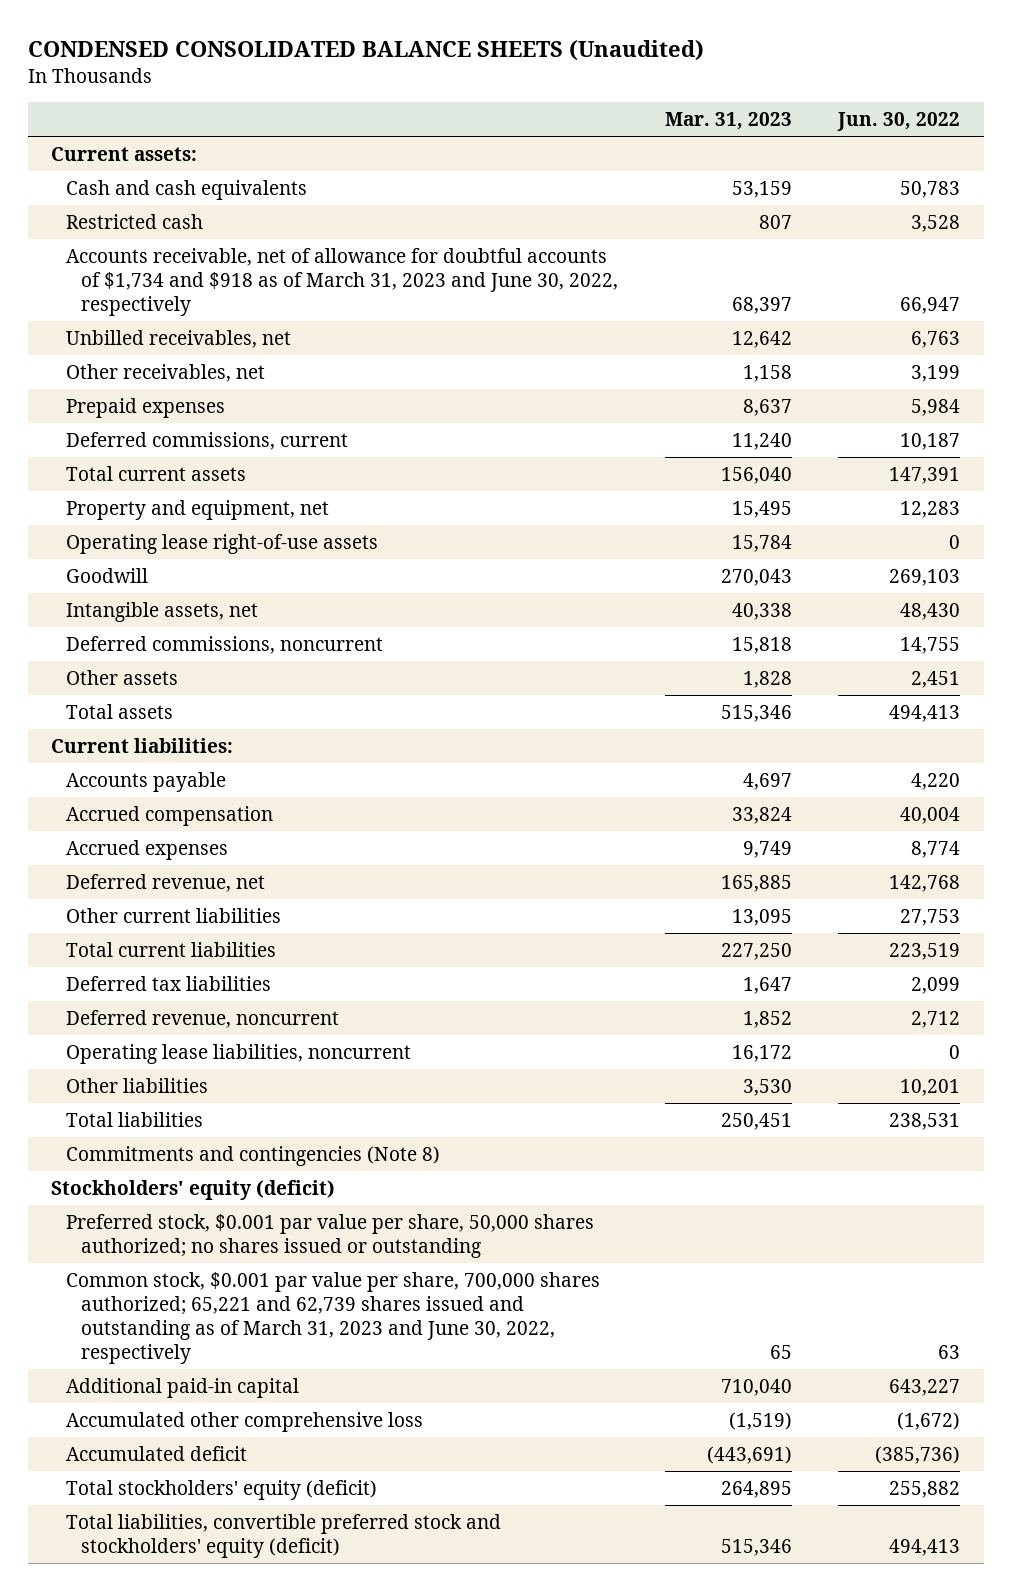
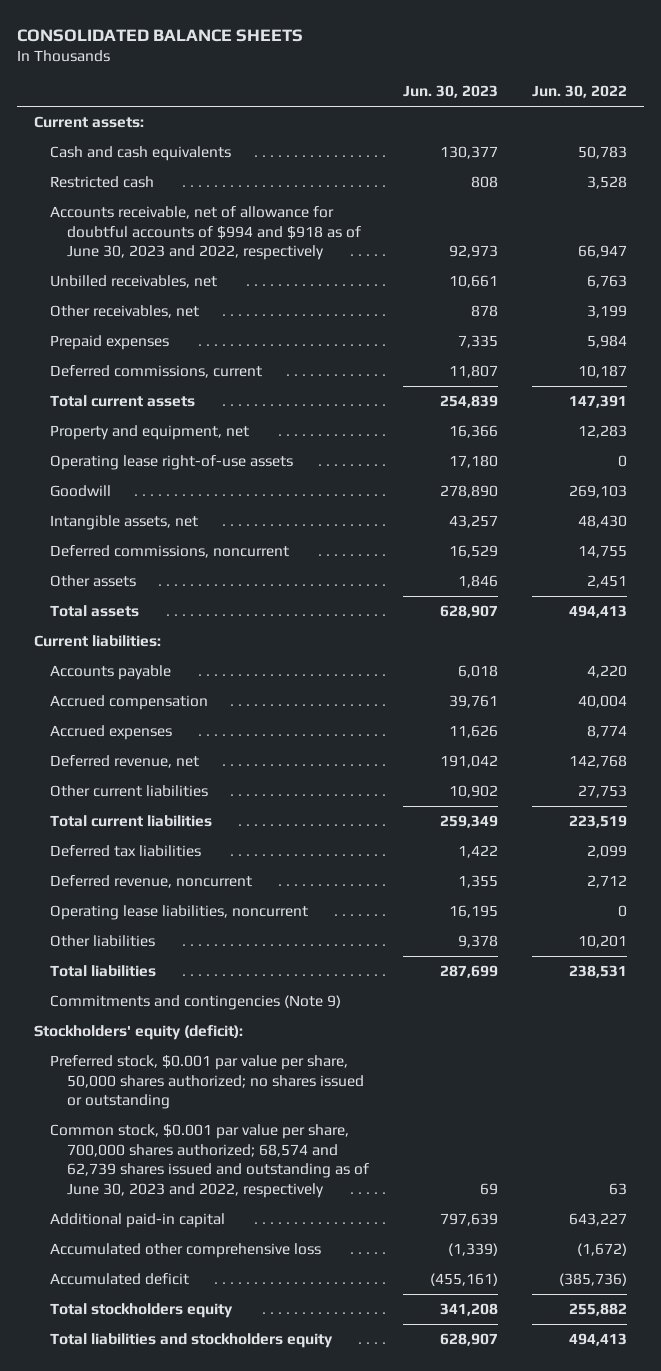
- CONDENSED CONSOLIDATED BALANCE SHEETS (Unaudited)
+ CONSOLIDATED BALANCE SHEETS
- | Mar. 31, 2023 | Jun. 30, 2022
+ | Jun. 30, 2023 | Jun. 30, 2022
- Accounts receivable, net of allowance for doubtful accounts of $1,734 and $918 as of March 31, 2023 and June 30, 2022, respectively | 68,397 | 66,947
+ Accounts receivable, net of allowance for doubtful accounts of $994 and $918 as of June 30, 2023 and 2022, respectively | 92,973 | 66,947
- Commitments and contingencies (Note 8)
- Stockholders' equity (deficit)
+ Commitments and contingencies (Note 9)
+ Stockholders' equity (deficit):
- Common stock, $0.001 par value per share, 700,000 shares authorized; 65,221 and 62,739 shares issued and outstanding as of March 31, 2023 and June 30, 2022, respectively | 65 | 63
+ Common stock, $0.001 par value per share, 700,000 shares authorized; 68,574 and 62,739 shares issued and outstanding as of June 30, 2023 and 2022, respectively | 69 | 63
- Total stockholders' equity (deficit) | 264,895 | 255,882
- Total liabilities, convertible preferred stock and stockholders' equity (deficit) | 515,346 | 494,413
+ Total stockholders equity | 341,208 | 255,882
+ Total liabilities and stockholders equity | 628,907 | 494,413

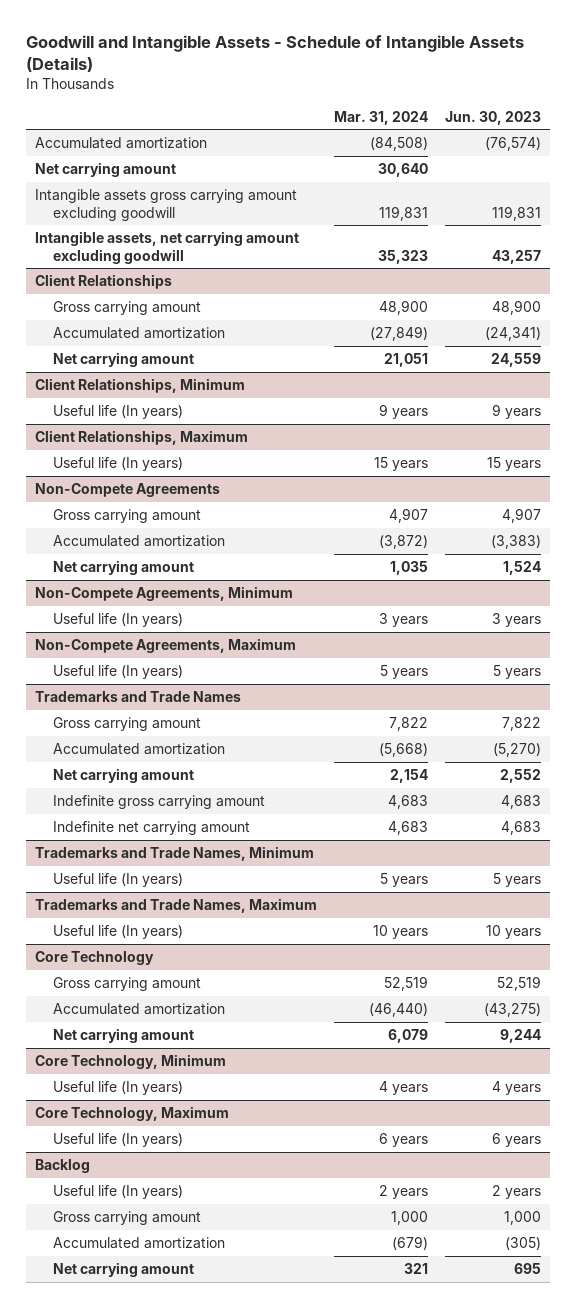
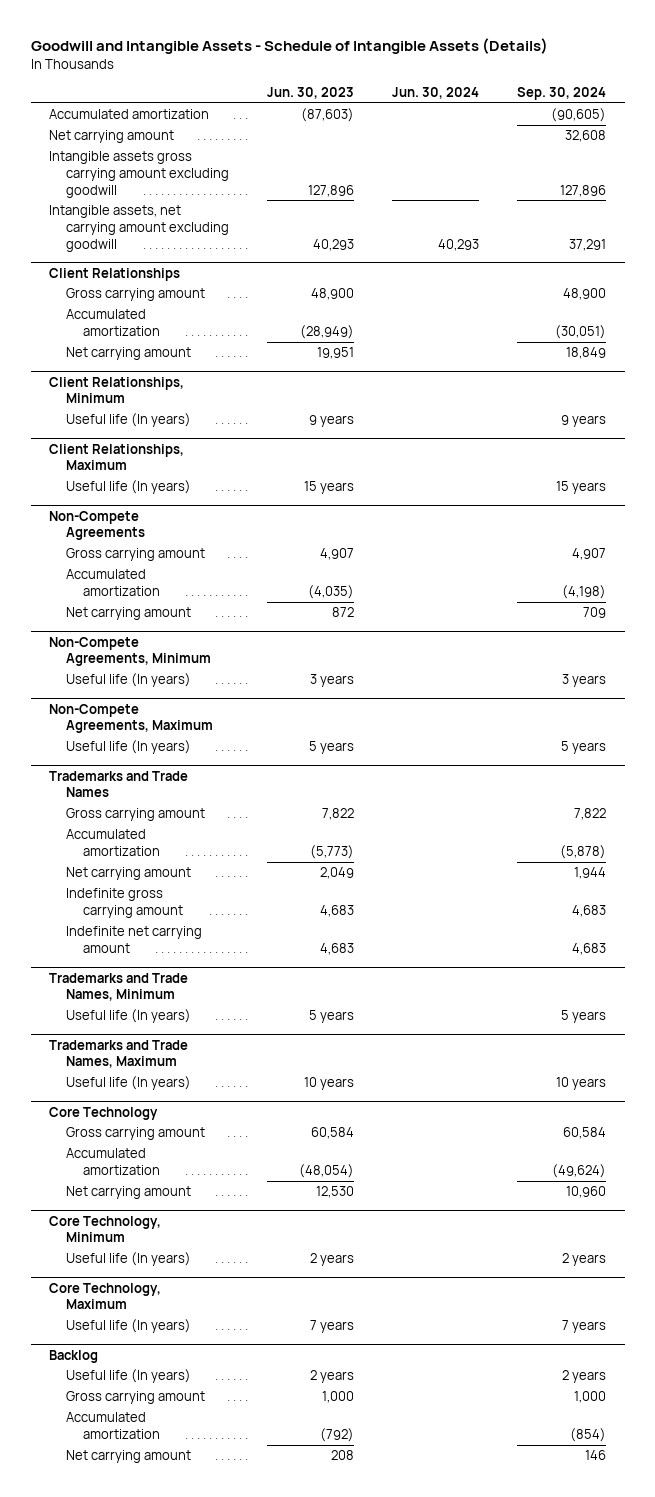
- | Mar. 31, 2024 | Jun. 30, 2023
+ | Jun. 30, 2023 | Jun. 30, 2024 | Sep. 30, 2024
- Accumulated amortization | (84,508) | (76,574)
+ Accumulated amortization | (87,603) | | (90,605)
- Intangible assets gross carrying amount excluding goodwill | 119,831 | 119,831
- Intangible assets, net carrying amount excluding goodwill | 35,323 | 43,257
+ Intangible assets gross carrying amount excluding goodwill | 127,896 | | 127,896
+ Intangible assets, net carrying amount excluding goodwill | 40,293 | 40,293 | 37,291
@ Client Relationships
- Accumulated amortization | (27,849) | (24,341)
- Net carrying amount | 21,051 | 24,559
+ Accumulated amortization | (28,949) | | (30,051)
+ Net carrying amount | 19,951 | | 18,849
@ Non-Compete Agreements
- Accumulated amortization | (3,872) | (3,383)
- Net carrying amount | 1,035 | 1,524
+ Accumulated amortization | (4,035) | | (4,198)
+ Net carrying amount | 872 | | 709
@ Trademarks and Trade Names
- Accumulated amortization | (5,668) | (5,270)
- Net carrying amount | 2,154 | 2,552
+ Accumulated amortization | (5,773) | | (5,878)
+ Net carrying amount | 2,049 | | 1,944
@ Core Technology
- Gross carrying amount | 52,519 | 52,519
- Accumulated amortization | (46,440) | (43,275)
- Net carrying amount | 6,079 | 9,244
+ Gross carrying amount | 60,584 | | 60,584
+ Accumulated amortization | (48,054) | | (49,624)
+ Net carrying amount | 12,530 | | 10,960
@ Core Technology, Minimum
- Useful life (In years) | 4 years | 4 years
+ Useful life (In years) | 2 years | | 2 years
@ Core Technology, Maximum
- Useful life (In years) | 6 years | 6 years
+ Useful life (In years) | 7 years | | 7 years
@ Backlog
- Accumulated amortization | (679) | (305)
- Net carrying amount | 321 | 695
+ Accumulated amortization | (792) | | (854)
+ Net carrying amount | 208 | | 146

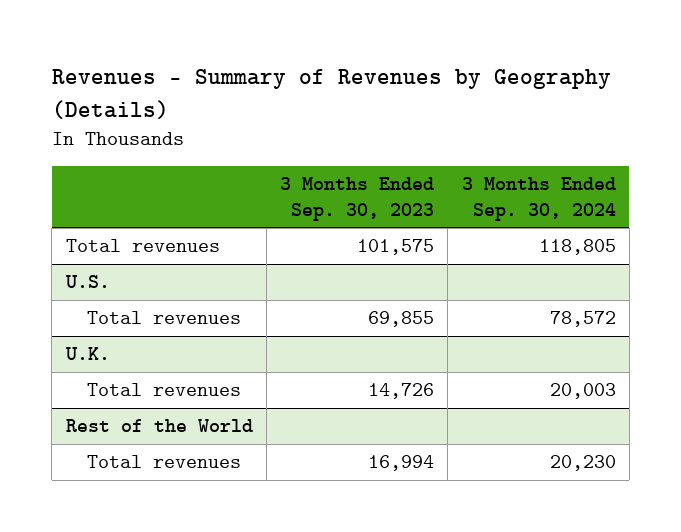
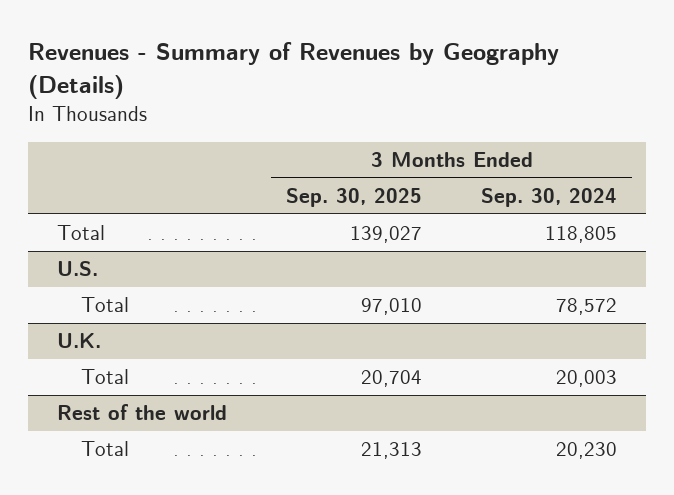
- | 3 Months Ended Sep. 30, 2023 | 3 Months Ended Sep. 30, 2024
+ | 3 Months Ended Sep. 30, 2025 | 3 Months Ended Sep. 30, 2024
- Total revenues | 101,575 | 118,805
+ Total | 139,027 | 118,805
@ U.S.
- Total revenues | 69,855 | 78,572
+ Total | 97,010 | 78,572
@ U.K.
- Total revenues | 14,726 | 20,003
- Rest of the World
- Total revenues | 16,994 | 20,230
@ U.K.
+ Total | 20,704 | 20,003
+ Rest of the world
+ Total | 21,313 | 20,230

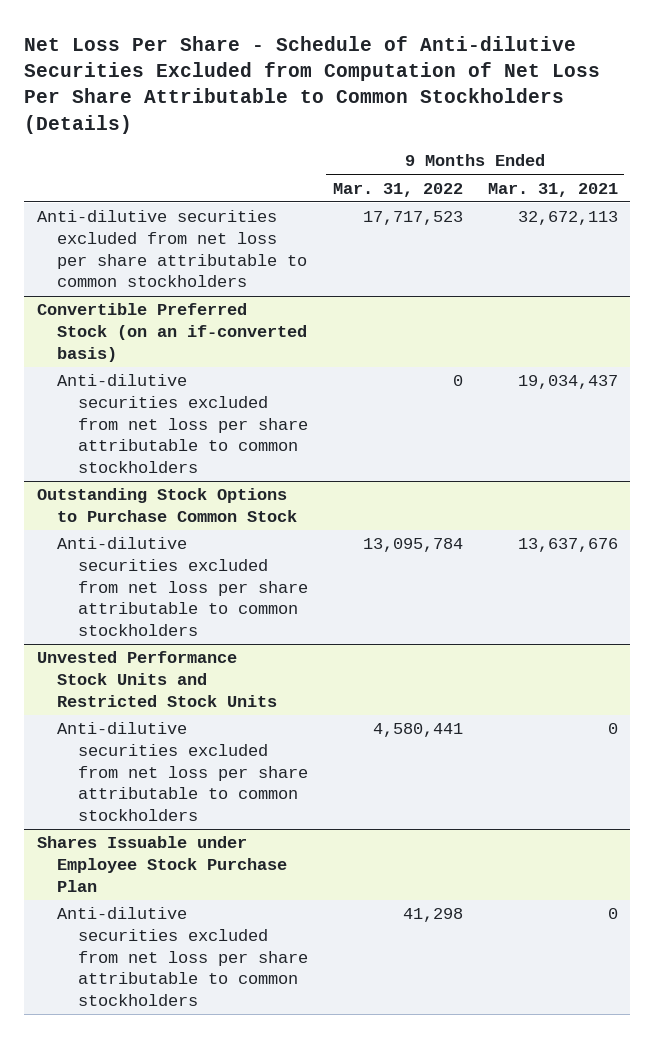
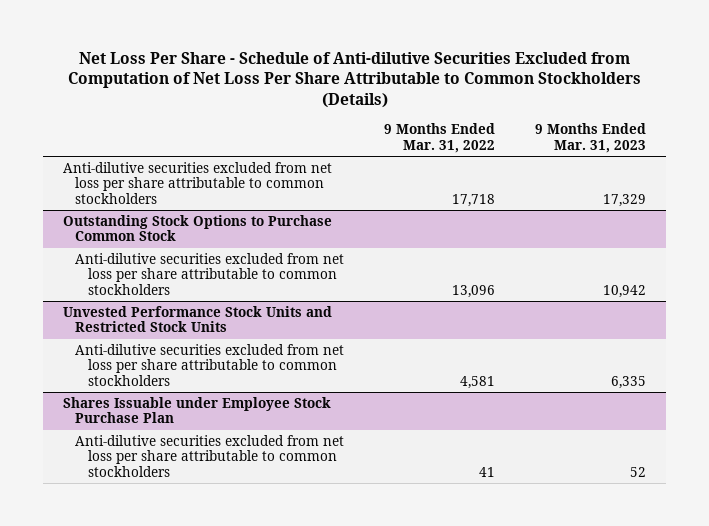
- | 9 Months Ended Mar. 31, 2022 | 9 Months Ended Mar. 31, 2021
+ | 9 Months Ended Mar. 31, 2022 | 9 Months Ended Mar. 31, 2023
- Anti-dilutive securities excluded from net loss per share attributable to common stockholders | 17,717,523 | 32,672,113
- Convertible Preferred Stock (on an if-converted basis)
- Anti-dilutive securities excluded from net loss per share attributable to common stockholders | 0 | 19,034,437
+ Anti-dilutive securities excluded from net loss per share attributable to common stockholders | 17,718 | 17,329
@ Outstanding Stock Options to Purchase Common Stock
- Anti-dilutive securities excluded from net loss per share attributable to common stockholders | 13,095,784 | 13,637,676
+ Anti-dilutive securities excluded from net loss per share attributable to common stockholders | 13,096 | 10,942
@ Unvested Performance Stock Units and Restricted Stock Units
- Anti-dilutive securities excluded from net loss per share attributable to common stockholders | 4,580,441 | 0
+ Anti-dilutive securities excluded from net loss per share attributable to common stockholders | 4,581 | 6,335
@ Shares Issuable under Employee Stock Purchase Plan
- Anti-dilutive securities excluded from net loss per share attributable to common stockholders | 41,298 | 0
+ Anti-dilutive securities excluded from net loss per share attributable to common stockholders | 41 | 52

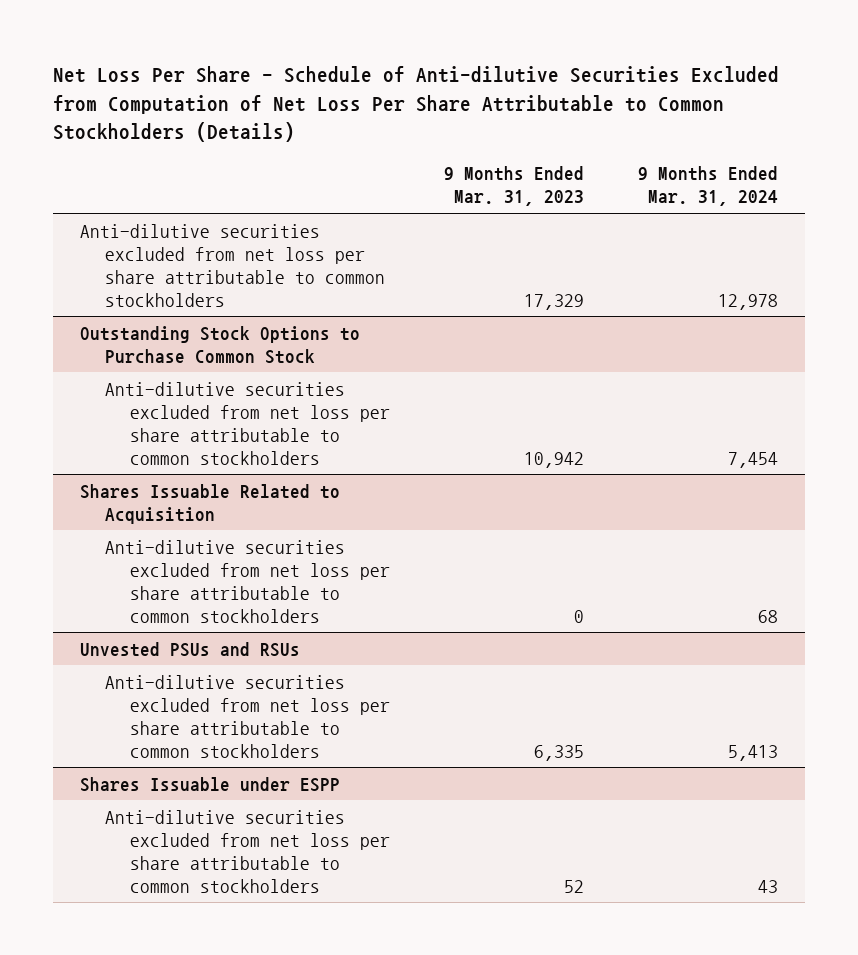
- | 9 Months Ended Mar. 31, 2022 | 9 Months Ended Mar. 31, 2023
+ | 9 Months Ended Mar. 31, 2023 | 9 Months Ended Mar. 31, 2024
- Unvested Performance Stock Units and Restricted Stock Units
+ Shares Issuable Related to Acquisition
+ Anti-dilutive securities excluded from net loss per share attributable to common stockholders | 0 | 68
+ Unvested PSUs and RSUs
- Shares Issuable under Employee Stock Purchase Plan
+ Shares Issuable under ESPP

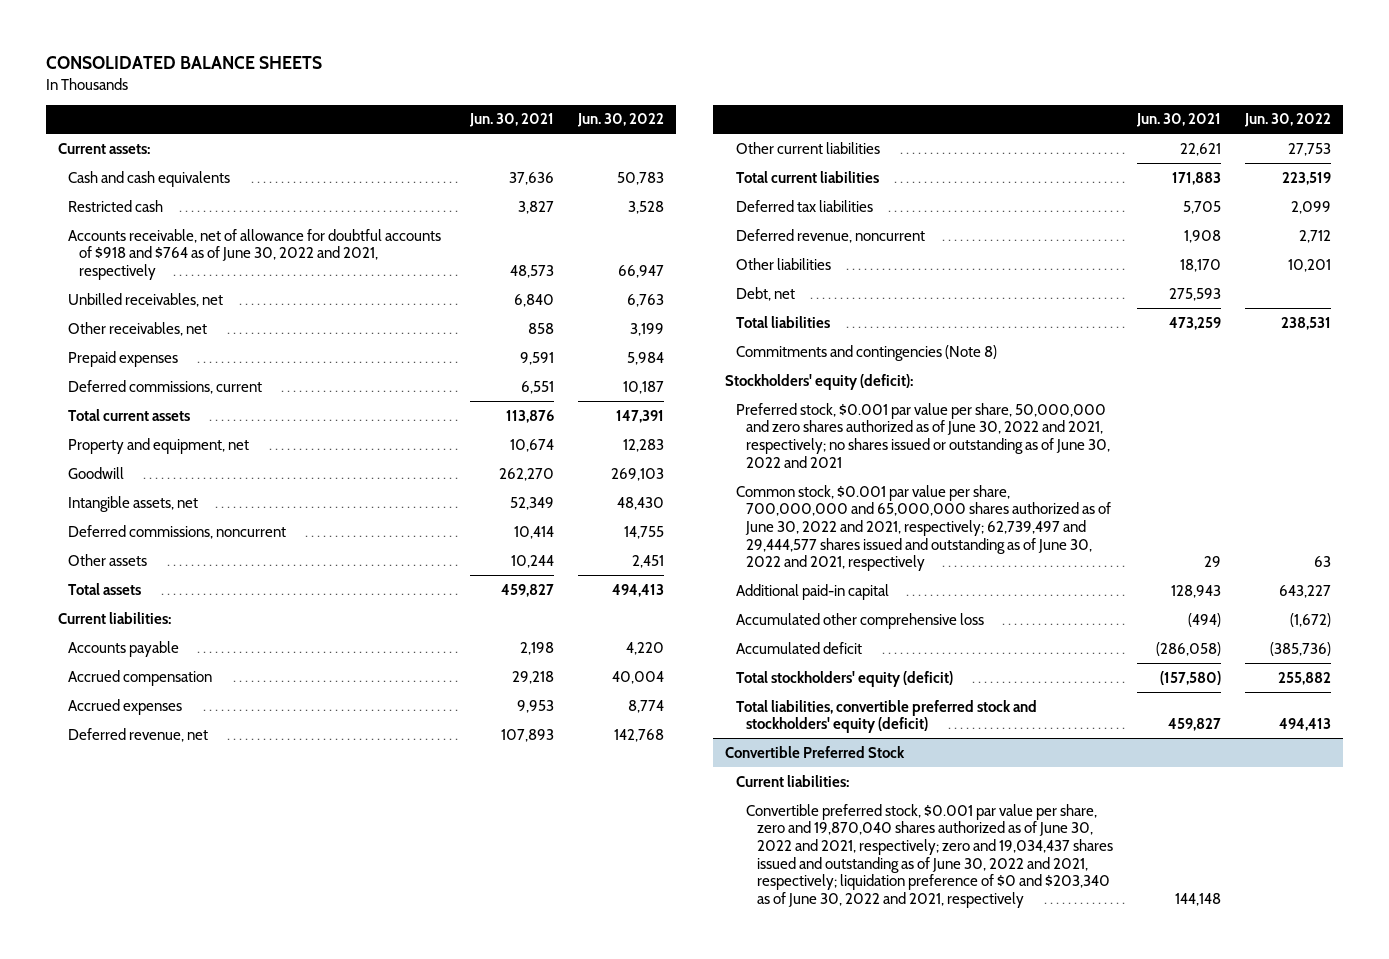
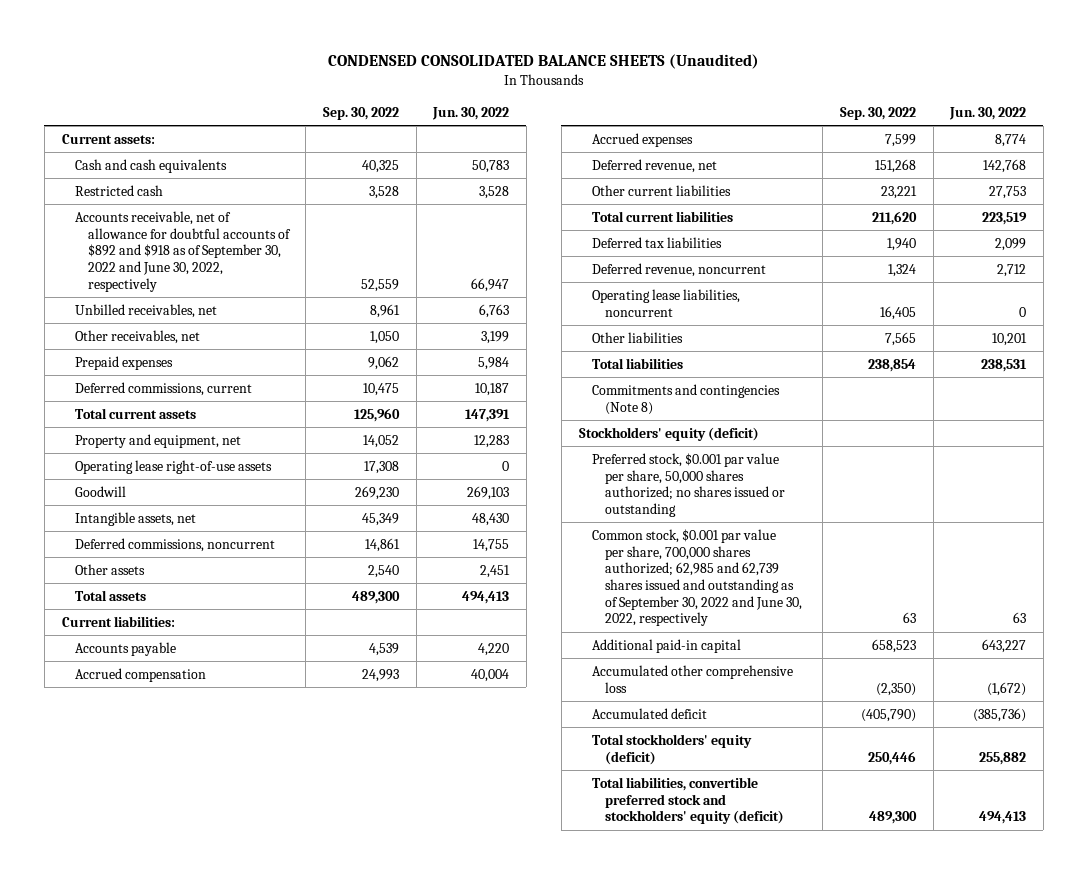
- CONSOLIDATED BALANCE SHEETS
+ CONDENSED CONSOLIDATED BALANCE SHEETS (Unaudited)
- | Jun. 30, 2021 | Jun. 30, 2022
+ | Sep. 30, 2022 | Jun. 30, 2022
- Accounts receivable, net of allowance for doubtful accounts of $918 and $764 as of June 30, 2022 and 2021, respectively | 48,573 | 66,947
+ Accounts receivable, net of allowance for doubtful accounts of $892 and $918 as of September 30, 2022 and June 30, 2022, respectively | 52,559 | 66,947
+ Operating lease right-of-use assets | 17,308 | 0
+ Operating lease liabilities, noncurrent | 16,405 | 0
- Debt, net | 275,593 |
- Stockholders' equity (deficit):
- Preferred stock, $0.001 par value per share, 50,000,000 and zero shares authorized as of June 30, 2022 and 2021, respectively; no shares issued or outstanding as of June 30, 2022 and 2021
- Common stock, $0.001 par value per share, 700,000,000 and 65,000,000 shares authorized as of June 30, 2022 and 2021, respectively; 62,739,497 and 29,444,577 shares issued and outstanding as of June 30, 2022 and 2021, respectively | 29 | 63
+ Stockholders' equity (deficit)
+ Preferred stock, $0.001 par value per share, 50,000 shares authorized; no shares issued or outstanding
+ Common stock, $0.001 par value per share, 700,000 shares authorized; 62,985 and 62,739 shares issued and outstanding as of September 30, 2022 and June 30, 2022, respectively | 63 | 63
- Convertible Preferred Stock
- Current liabilities:
- Convertible preferred stock, $0.001 par value per share, zero and 19,870,040 shares authorized as of June 30, 2022 and 2021, respectively; zero and 19,034,437 shares issued and outstanding as of June 30, 2022 and 2021, respectively; liquidation preference of $0 and $203,340 as of June 30, 2022 and 2021, respectively | 144,148 |

